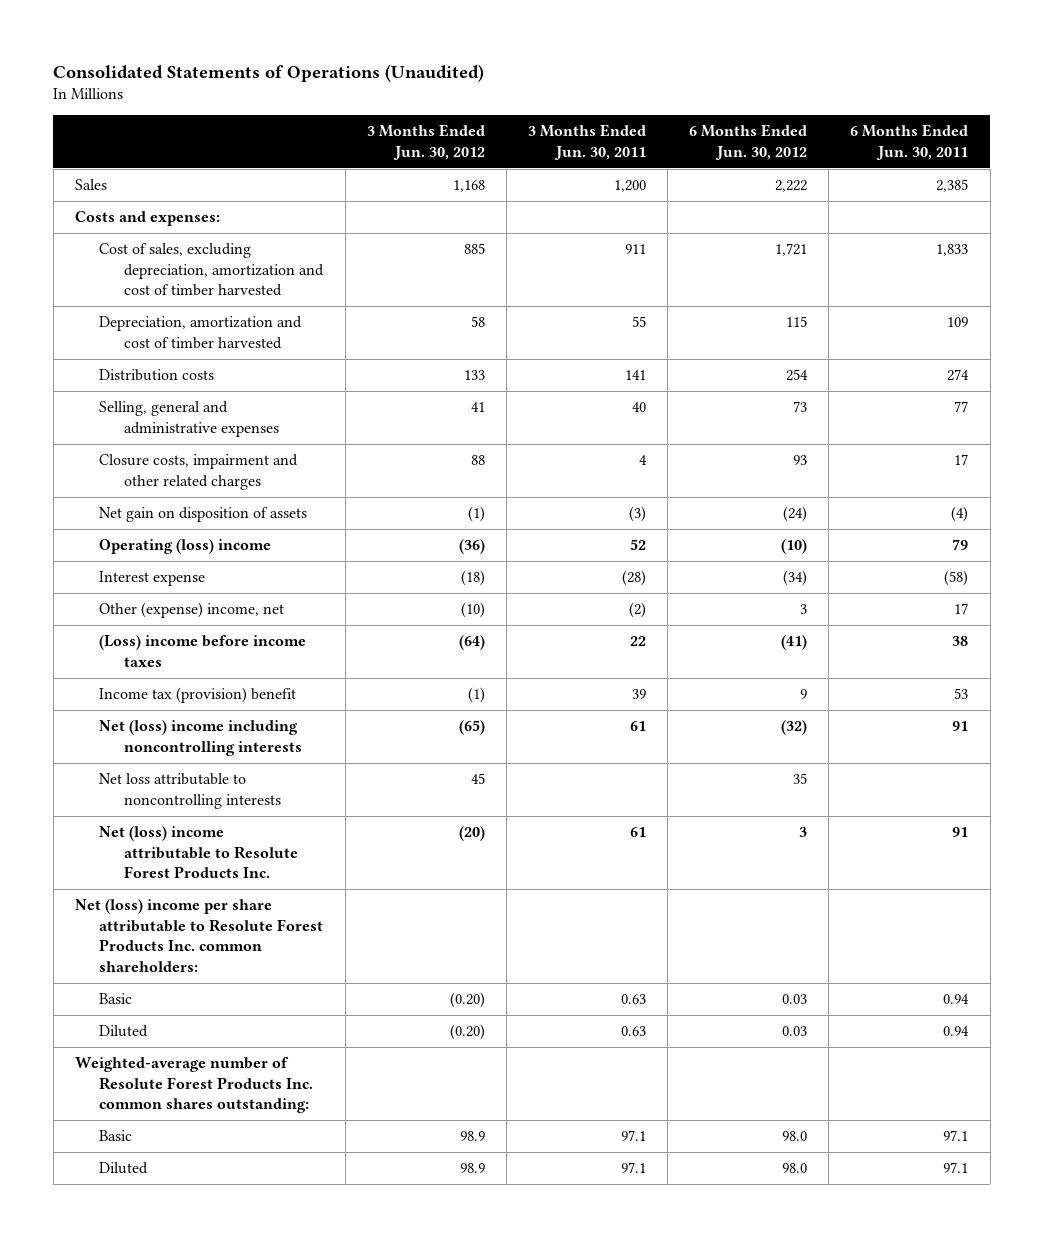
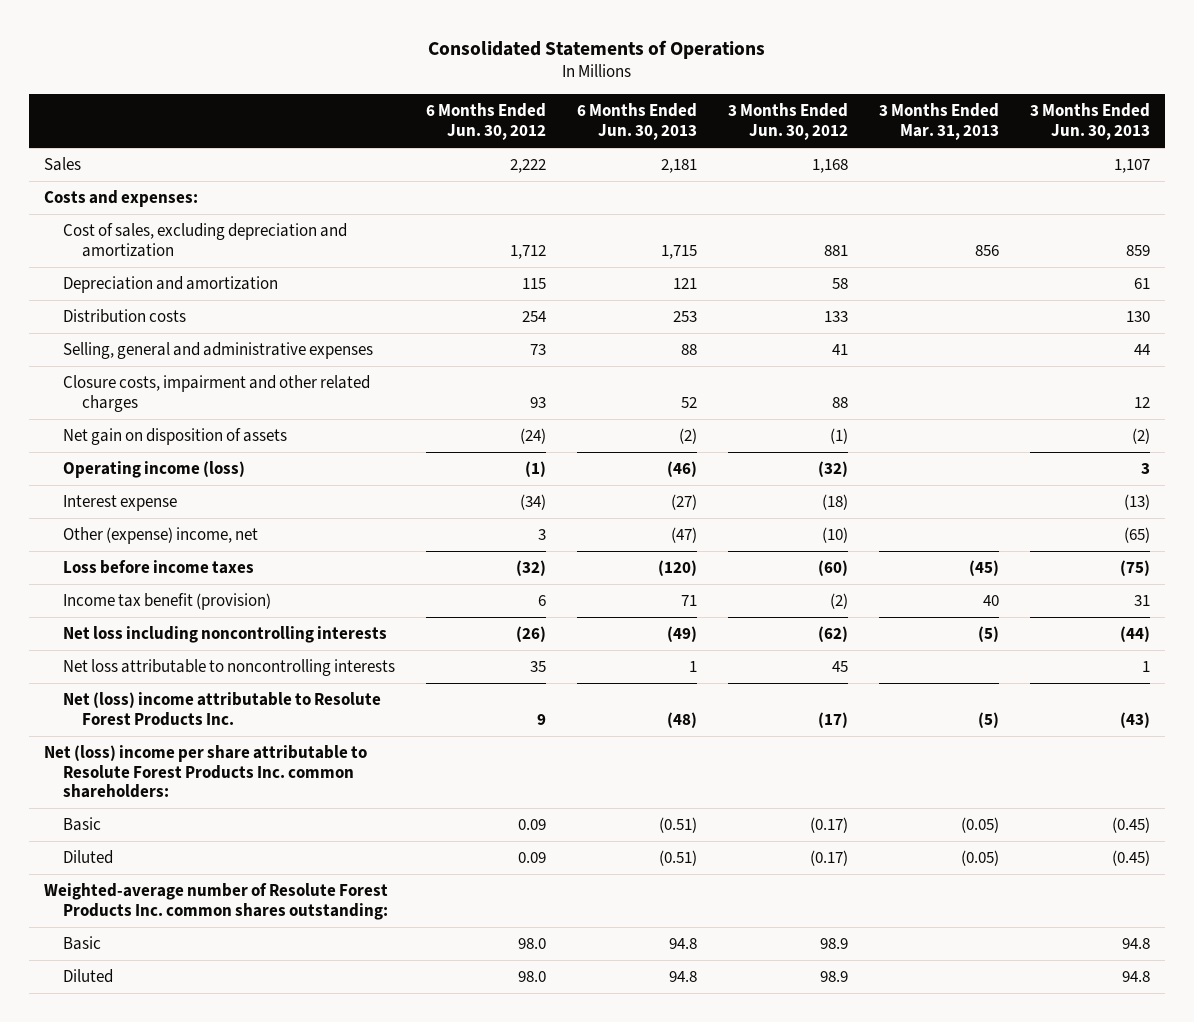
- Consolidated Statements of Operations (Unaudited)
+ Consolidated Statements of Operations
- | 3 Months Ended Jun. 30, 2012 | 3 Months Ended Jun. 30, 2011 | 6 Months Ended Jun. 30, 2012 | 6 Months Ended Jun. 30, 2011
+ | 6 Months Ended Jun. 30, 2012 | 6 Months Ended Jun. 30, 2013 | 3 Months Ended Jun. 30, 2012 | 3 Months Ended Mar. 31, 2013 | 3 Months Ended Jun. 30, 2013
- Cost of sales, excluding depreciation, amortization and cost of timber harvested | 885 | 911 | 1,721 | 1,833
- Depreciation, amortization and cost of timber harvested | 58 | 55 | 115 | 109
+ Cost of sales, excluding depreciation and amortization | 1,712 | 1,715 | 881 | 856 | 859
+ Depreciation and amortization | 115 | 121 | 58 | | 61
- Operating (loss) income | (36) | 52 | (10) | 79
+ Operating income (loss) | (1) | (46) | (32) | | 3
- (Loss) income before income taxes | (64) | 22 | (41) | 38
- Income tax (provision) benefit | (1) | 39 | 9 | 53
- Net (loss) income including noncontrolling interests | (65) | 61 | (32) | 91
+ Loss before income taxes | (32) | (120) | (60) | (45) | (75)
+ Income tax benefit (provision) | 6 | 71 | (2) | 40 | 31
+ Net loss including noncontrolling interests | (26) | (49) | (62) | (5) | (44)
- Net (loss) income attributable to Resolute Forest Products Inc. | (20) | 61 | 3 | 91
+ Net (loss) income attributable to Resolute Forest Products Inc. | 9 | (48) | (17) | (5) | (43)
- Basic | (0.20) | 0.63 | 0.03 | 0.94
- Diluted | (0.20) | 0.63 | 0.03 | 0.94
+ Basic | 0.09 | (0.51) | (0.17) | (0.05) | (0.45)
+ Diluted | 0.09 | (0.51) | (0.17) | (0.05) | (0.45)

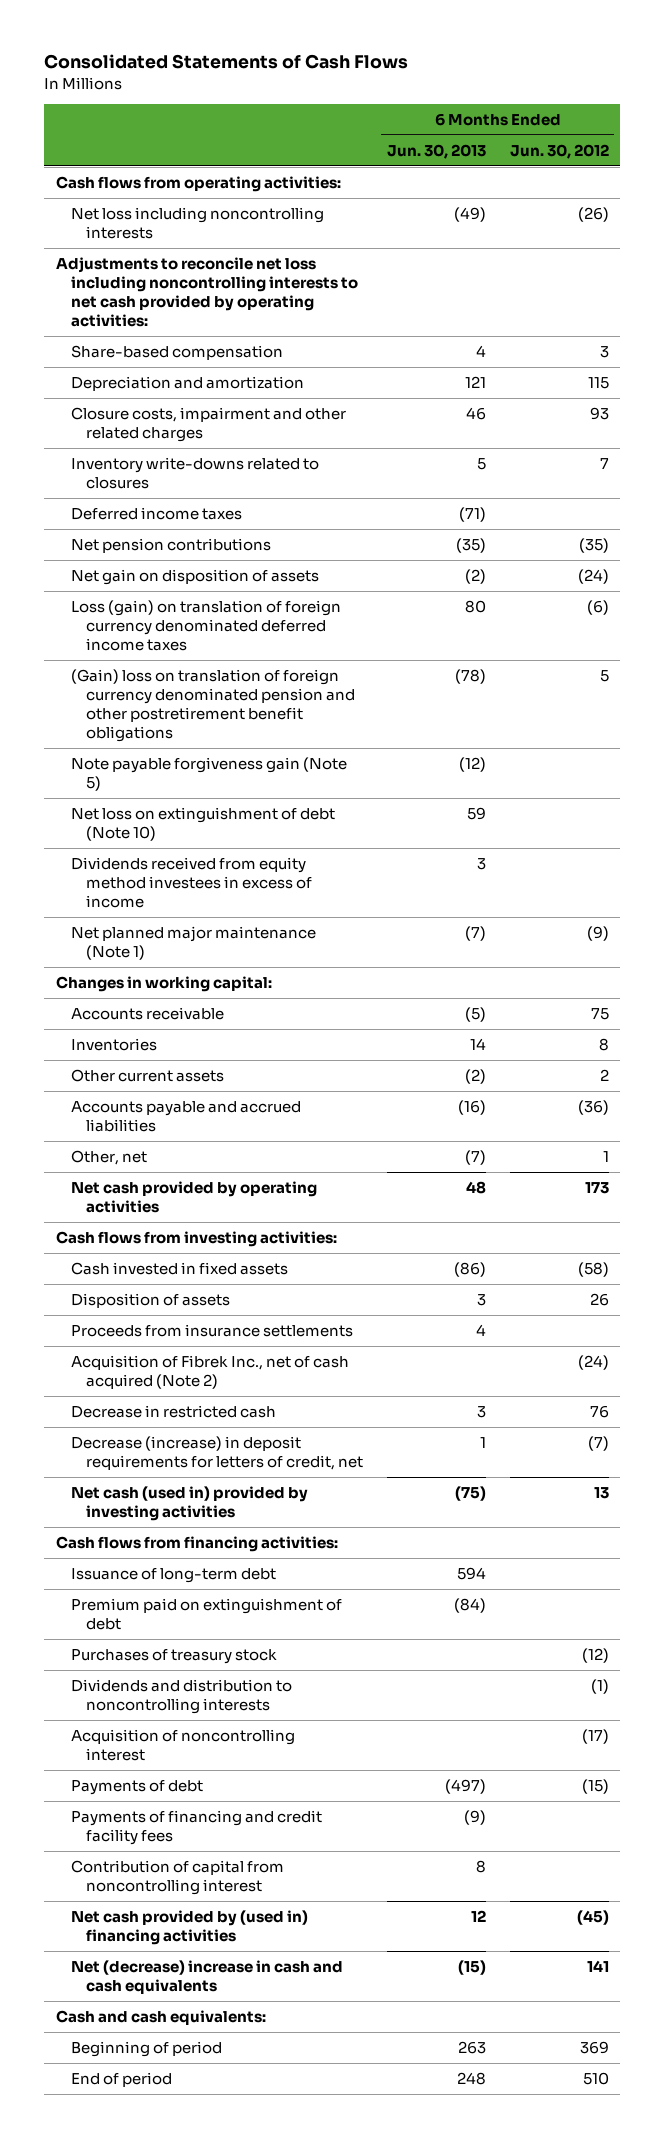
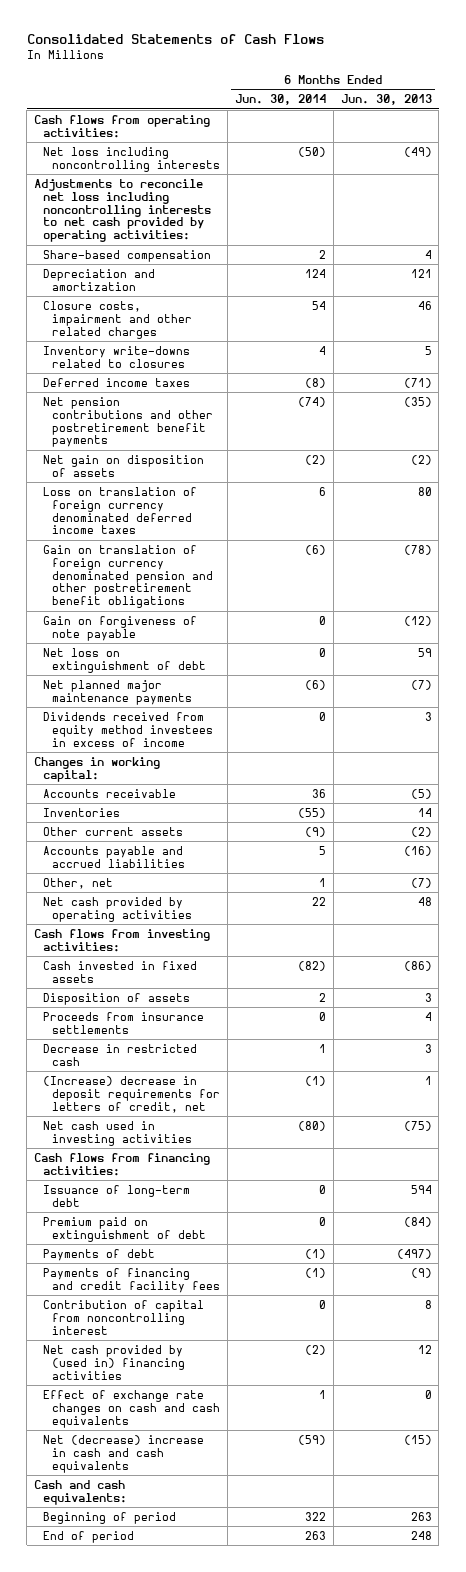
- | 6 Months Ended Jun. 30, 2013 | 6 Months Ended Jun. 30, 2012
+ | 6 Months Ended Jun. 30, 2014 | 6 Months Ended Jun. 30, 2013
- Net pension contributions | (35) | (35)
+ Net pension contributions and other postretirement benefit payments | (74) | (35)
- Loss (gain) on translation of foreign currency denominated deferred income taxes | 80 | (6)
- (Gain) loss on translation of foreign currency denominated pension and other postretirement benefit obligations | (78) | 5
- Note payable forgiveness gain (Note 5) | (12) |
- Net loss on extinguishment of debt (Note 10) | 59 |
+ Loss on translation of foreign currency denominated deferred income taxes | 6 | 80
+ Gain on translation of foreign currency denominated pension and other postretirement benefit obligations | (6) | (78)
+ Gain on forgiveness of note payable | 0 | (12)
+ Net loss on extinguishment of debt | 0 | 59
+ Net planned major maintenance payments | (6) | (7)
- Net planned major maintenance (Note 1) | (7) | (9)
- Acquisition of Fibrek Inc., net of cash acquired (Note 2) | | (24)
- Decrease (increase) in deposit requirements for letters of credit, net | 1 | (7)
- Net cash (used in) provided by investing activities | (75) | 13
+ (Increase) decrease in deposit requirements for letters of credit, net | (1) | 1
+ Net cash used in investing activities | (80) | (75)
- Purchases of treasury stock | | (12)
- Dividends and distribution to noncontrolling interests | | (1)
- Acquisition of noncontrolling interest | | (17)
+ Effect of exchange rate changes on cash and cash equivalents | 1 | 0

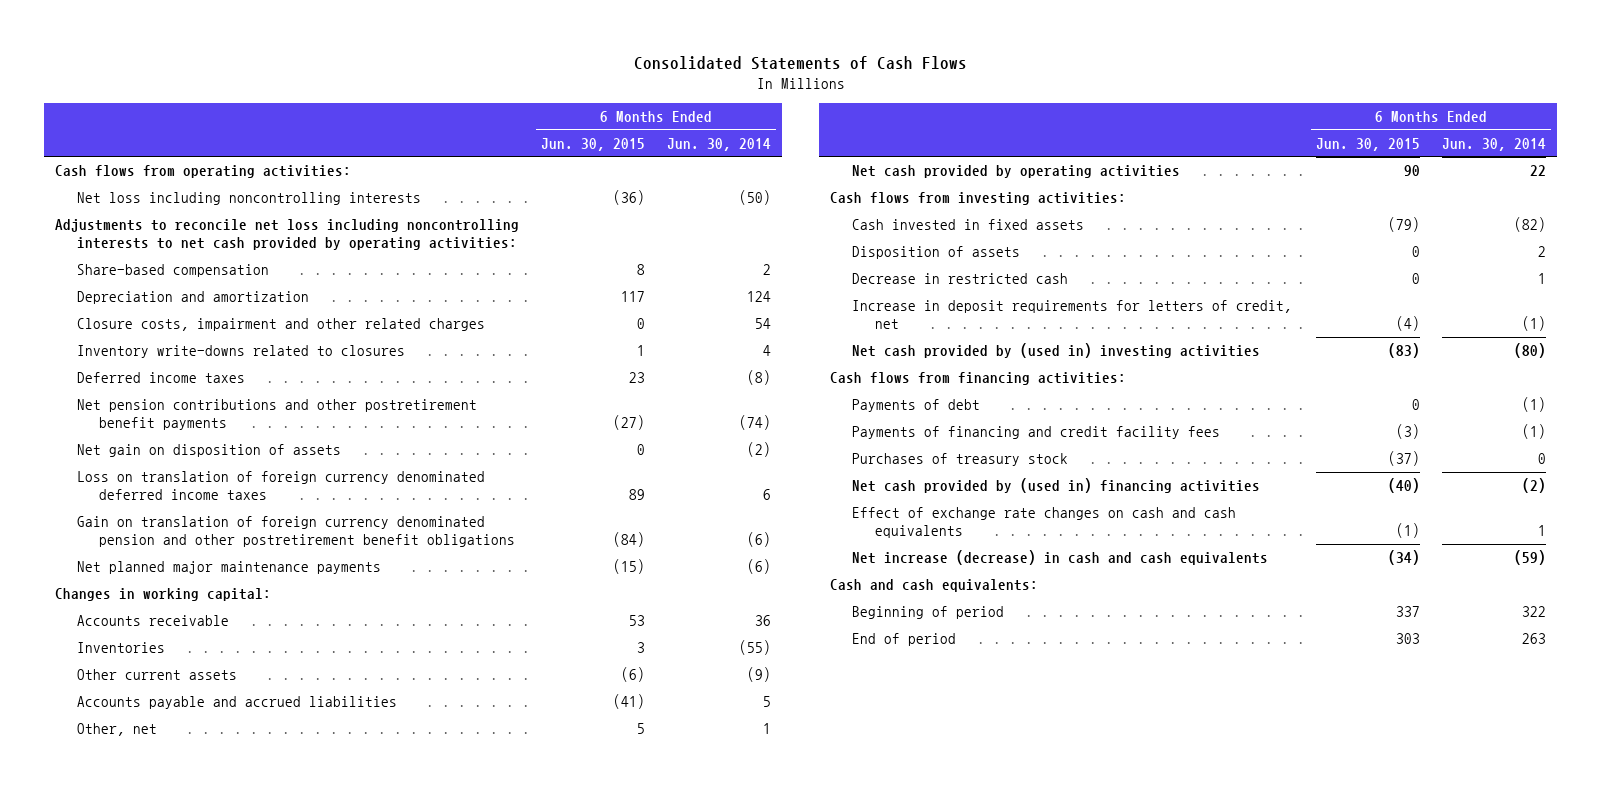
- | 6 Months Ended Jun. 30, 2014 | 6 Months Ended Jun. 30, 2013
+ | 6 Months Ended Jun. 30, 2015 | 6 Months Ended Jun. 30, 2014
- Gain on forgiveness of note payable | 0 | (12)
- Net loss on extinguishment of debt | 0 | 59
- Dividends received from equity method investees in excess of income | 0 | 3
- Proceeds from insurance settlements | 0 | 4
- (Increase) decrease in deposit requirements for letters of credit, net | (1) | 1
- Net cash used in investing activities | (80) | (75)
+ Increase in deposit requirements for letters of credit, net | (4) | (1)
+ Net cash provided by (used in) investing activities | (83) | (80)
- Issuance of long-term debt | 0 | 594
- Premium paid on extinguishment of debt | 0 | (84)
- Contribution of capital from noncontrolling interest | 0 | 8
+ Purchases of treasury stock | (37) | 0
- Net (decrease) increase in cash and cash equivalents | (59) | (15)
+ Net increase (decrease) in cash and cash equivalents | (34) | (59)

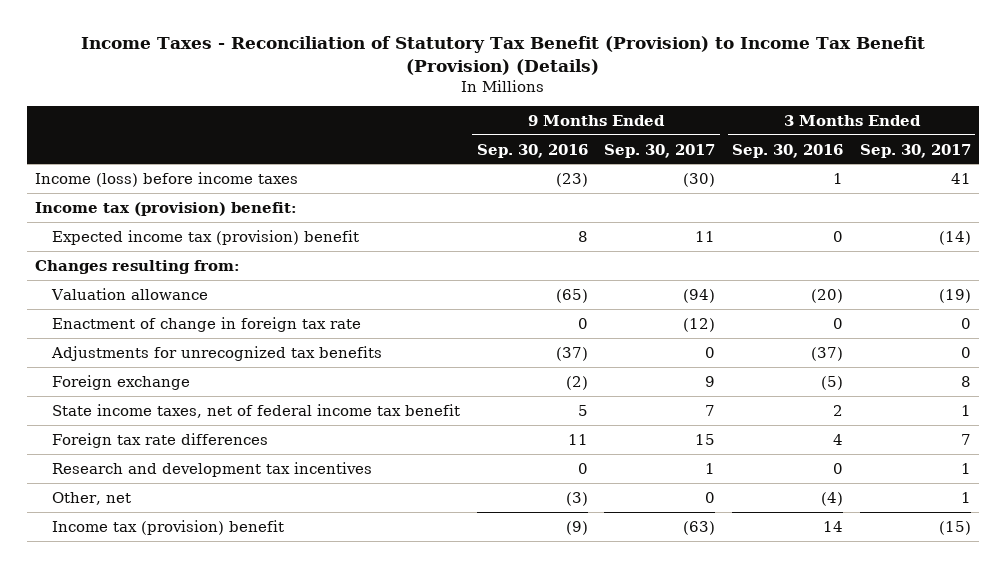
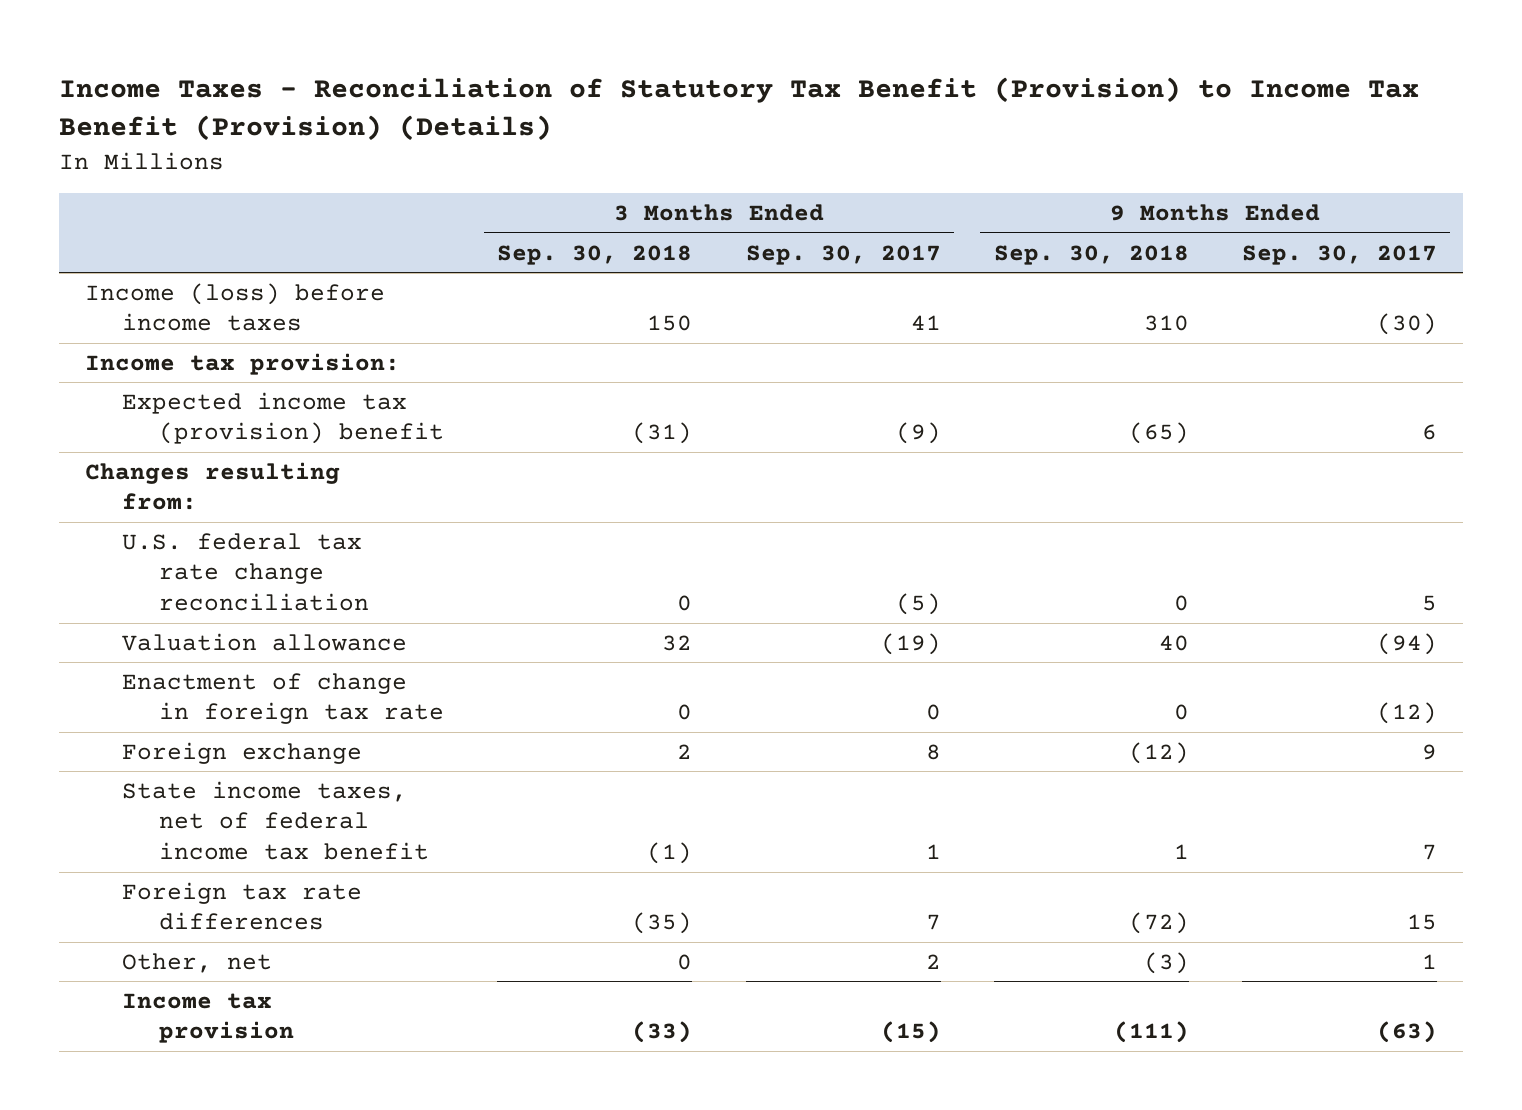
- | 9 Months Ended Sep. 30, 2016 | 9 Months Ended Sep. 30, 2017 | 3 Months Ended Sep. 30, 2016 | 3 Months Ended Sep. 30, 2017
+ | 3 Months Ended Sep. 30, 2018 | 3 Months Ended Sep. 30, 2017 | 9 Months Ended Sep. 30, 2018 | 9 Months Ended Sep. 30, 2017
- Income tax (provision) benefit:
- Expected income tax (provision) benefit | 8 | 11 | 0 | (14)
+ Income tax provision:
+ Expected income tax (provision) benefit | (31) | (9) | (65) | 6
+ U.S. federal tax rate change reconciliation | 0 | (5) | 0 | 5
- Adjustments for unrecognized tax benefits | (37) | 0 | (37) | 0
- Research and development tax incentives | 0 | 1 | 0 | 1
- Other, net | (3) | 0 | (4) | 1
- Income tax (provision) benefit | (9) | (63) | 14 | (15)
+ Other, net | 0 | 2 | (3) | 1
+ Income tax provision | (33) | (15) | (111) | (63)

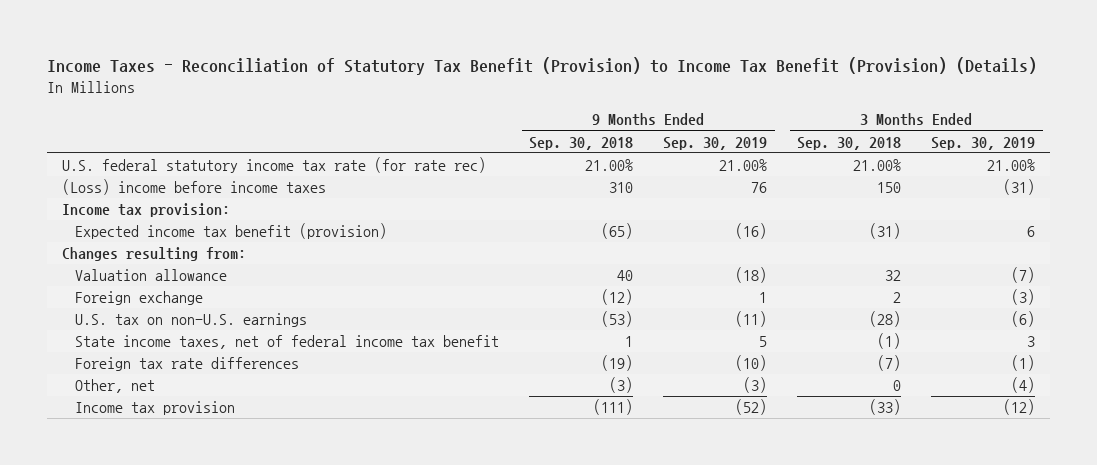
- | 3 Months Ended Sep. 30, 2018 | 3 Months Ended Sep. 30, 2017 | 9 Months Ended Sep. 30, 2018 | 9 Months Ended Sep. 30, 2017
+ | 9 Months Ended Sep. 30, 2018 | 9 Months Ended Sep. 30, 2019 | 3 Months Ended Sep. 30, 2018 | 3 Months Ended Sep. 30, 2019
- Income (loss) before income taxes | 150 | 41 | 310 | (30)
+ U.S. federal statutory income tax rate (for rate rec) | 21.00% | 21.00% | 21.00% | 21.00%
+ (Loss) income before income taxes | 310 | 76 | 150 | (31)
- Expected income tax (provision) benefit | (31) | (9) | (65) | 6
+ Expected income tax benefit (provision) | (65) | (16) | (31) | 6
- U.S. federal tax rate change reconciliation | 0 | (5) | 0 | 5
- Enactment of change in foreign tax rate | 0 | 0 | 0 | (12)
+ U.S. tax on non-U.S. earnings | (53) | (11) | (28) | (6)
- Foreign tax rate differences | (35) | 7 | (72) | 15
+ Foreign tax rate differences | (19) | (10) | (7) | (1)

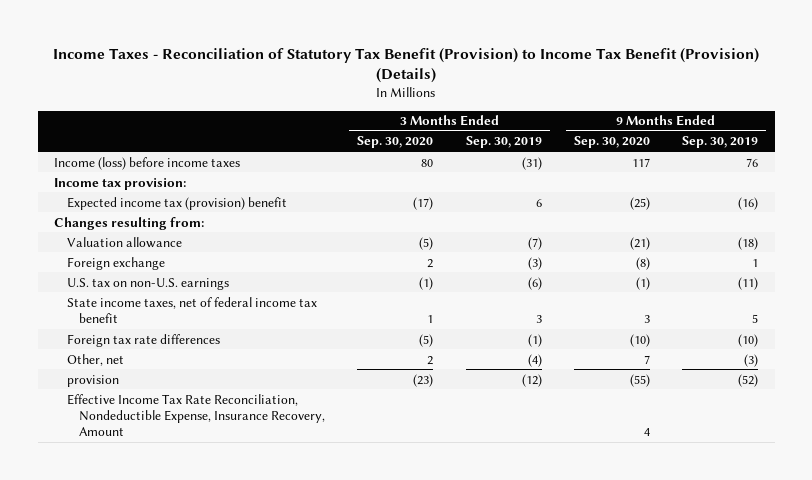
- | 9 Months Ended Sep. 30, 2018 | 9 Months Ended Sep. 30, 2019 | 3 Months Ended Sep. 30, 2018 | 3 Months Ended Sep. 30, 2019
+ | 3 Months Ended Sep. 30, 2020 | 3 Months Ended Sep. 30, 2019 | 9 Months Ended Sep. 30, 2020 | 9 Months Ended Sep. 30, 2019
- U.S. federal statutory income tax rate (for rate rec) | 21.00% | 21.00% | 21.00% | 21.00%
- (Loss) income before income taxes | 310 | 76 | 150 | (31)
+ Income (loss) before income taxes | 80 | (31) | 117 | 76
- Expected income tax benefit (provision) | (65) | (16) | (31) | 6
+ Expected income tax (provision) benefit | (17) | 6 | (25) | (16)
- Income tax provision | (111) | (52) | (33) | (12)
+ provision | (23) | (12) | (55) | (52)
+ Effective Income Tax Rate Reconciliation, Nondeductible Expense, Insurance Recovery, Amount | | | 4 |

